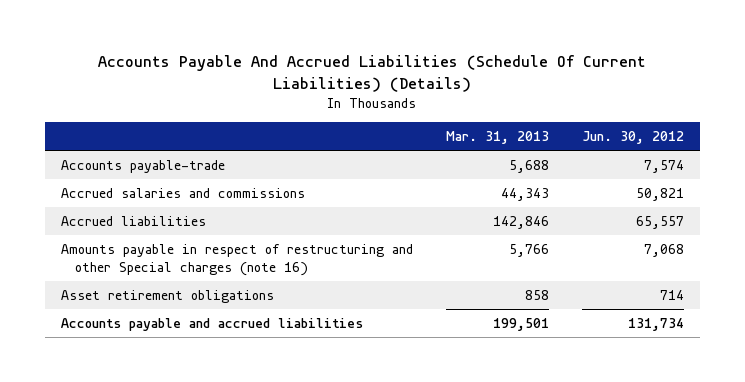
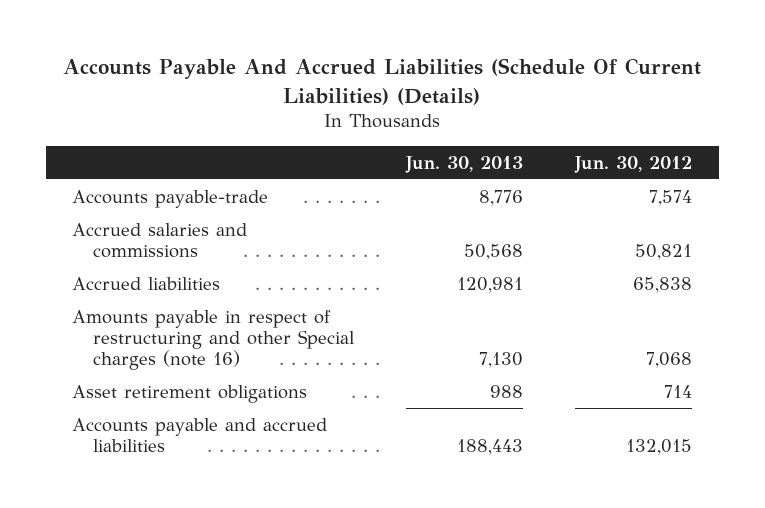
- | Mar. 31, 2013 | Jun. 30, 2012
+ | Jun. 30, 2013 | Jun. 30, 2012
- Accrued liabilities | 142,846 | 65,557
+ Accrued liabilities | 120,981 | 65,838
- Accounts payable and accrued liabilities | 199,501 | 131,734
+ Accounts payable and accrued liabilities | 188,443 | 132,015

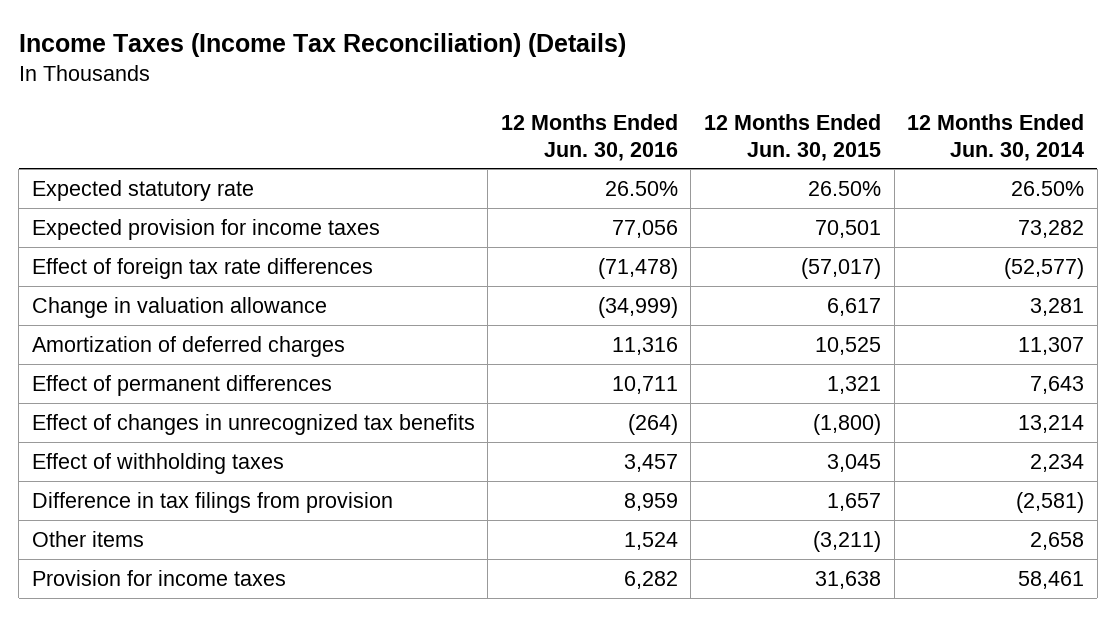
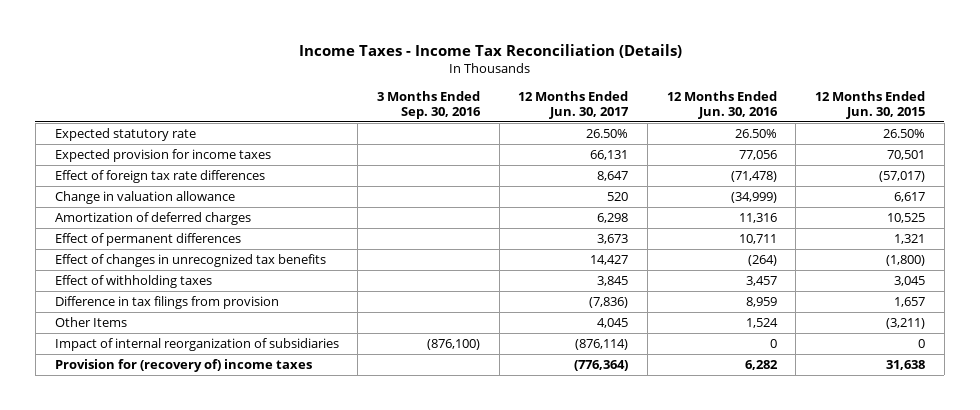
- Income Taxes (Income Tax Reconciliation) (Details)
+ Income Taxes - Income Tax Reconciliation (Details)
- | 12 Months Ended Jun. 30, 2016 | 12 Months Ended Jun. 30, 2015 | 12 Months Ended Jun. 30, 2014
+ | 3 Months Ended Sep. 30, 2016 | 12 Months Ended Jun. 30, 2017 | 12 Months Ended Jun. 30, 2016 | 12 Months Ended Jun. 30, 2015
- Other items | 1,524 | (3,211) | 2,658
- Provision for income taxes | 6,282 | 31,638 | 58,461
+ Other Items | | 4,045 | 1,524 | (3,211)
+ Impact of internal reorganization of subsidiaries | (876,100) | (876,114) | 0 | 0
+ Provision for (recovery of) income taxes | | (776,364) | 6,282 | 31,638

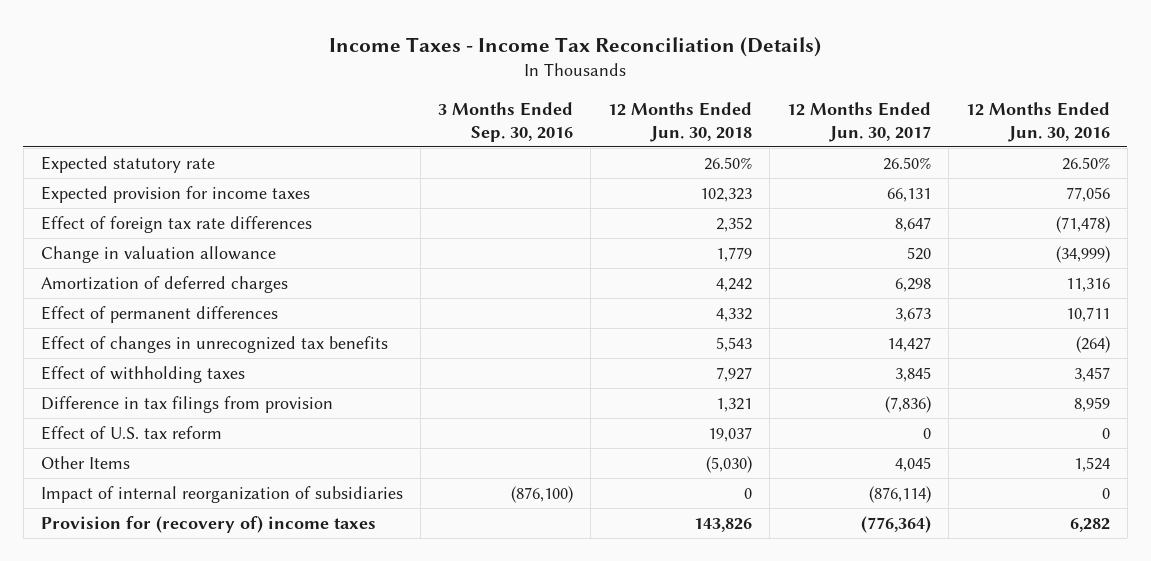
- | 3 Months Ended Sep. 30, 2016 | 12 Months Ended Jun. 30, 2017 | 12 Months Ended Jun. 30, 2016 | 12 Months Ended Jun. 30, 2015
+ | 3 Months Ended Sep. 30, 2016 | 12 Months Ended Jun. 30, 2018 | 12 Months Ended Jun. 30, 2017 | 12 Months Ended Jun. 30, 2016
+ Effect of U.S. tax reform | | 19,037 | 0 | 0

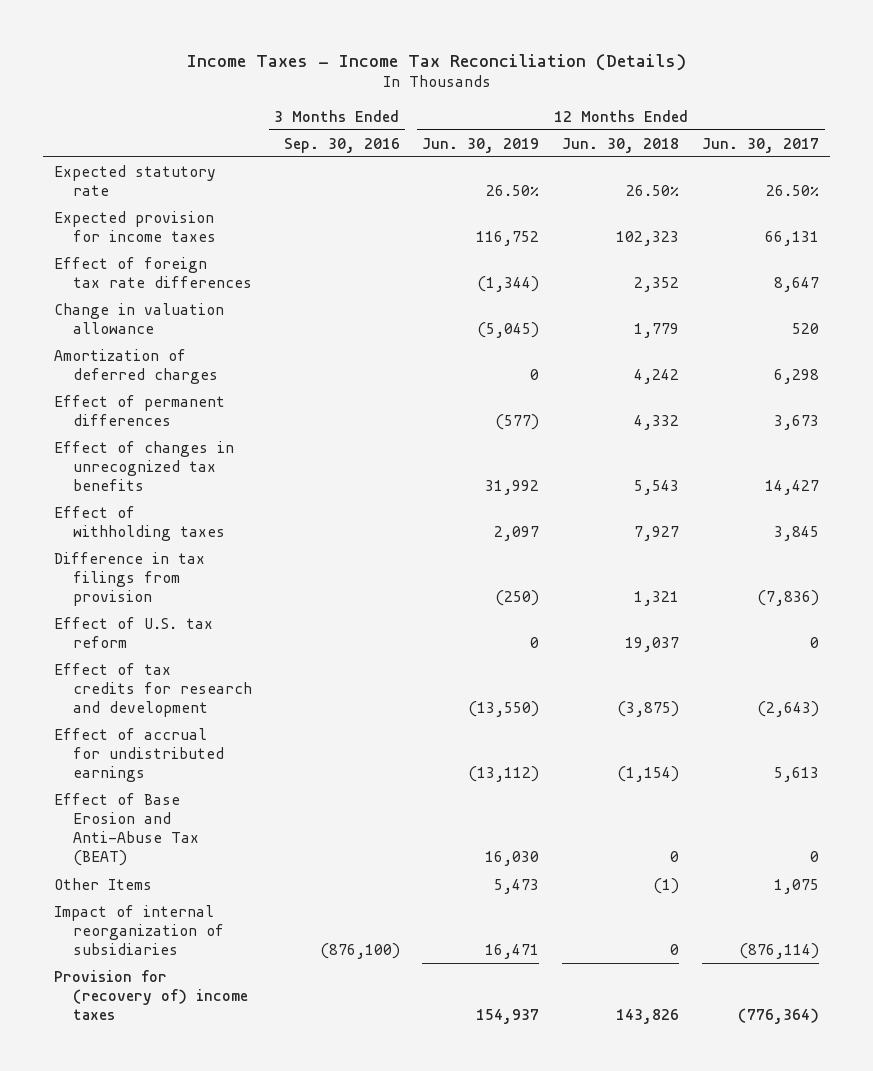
- | 3 Months Ended Sep. 30, 2016 | 12 Months Ended Jun. 30, 2018 | 12 Months Ended Jun. 30, 2017 | 12 Months Ended Jun. 30, 2016
+ | 3 Months Ended Sep. 30, 2016 | 12 Months Ended Jun. 30, 2019 | 12 Months Ended Jun. 30, 2018 | 12 Months Ended Jun. 30, 2017
- Other Items | | (5,030) | 4,045 | 1,524
+ Effect of tax credits for research and development | | (13,550) | (3,875) | (2,643)
+ Effect of accrual for undistributed earnings | | (13,112) | (1,154) | 5,613
+ Effect of Base Erosion and Anti-Abuse Tax (BEAT) | | 16,030 | 0 | 0
+ Other Items | | 5,473 | (1) | 1,075

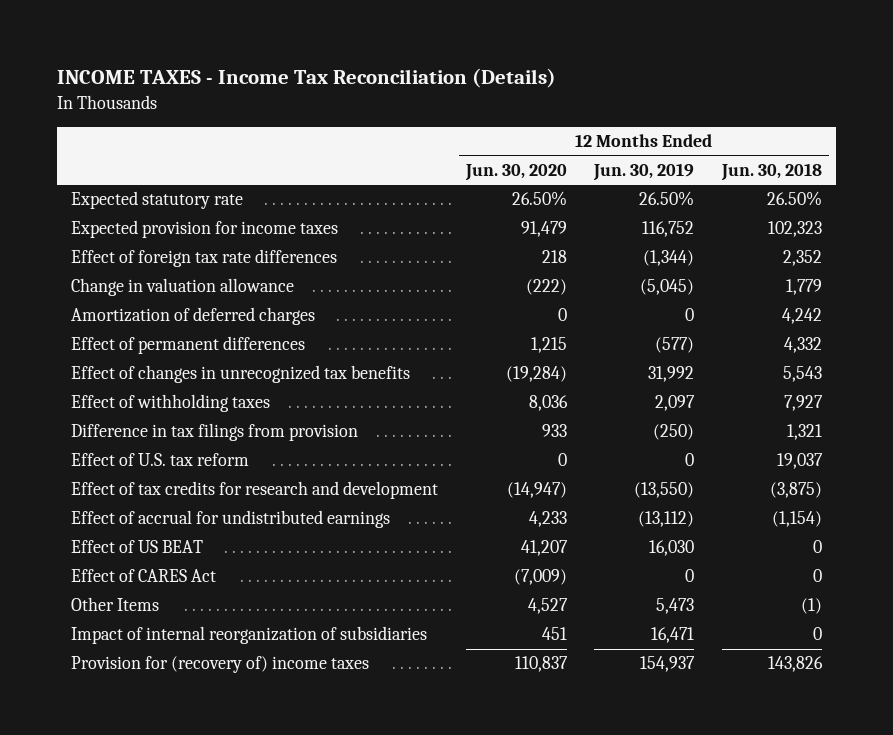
- Income Taxes - Income Tax Reconciliation (Details)
+ INCOME TAXES - Income Tax Reconciliation (Details)
- | 3 Months Ended Sep. 30, 2016 | 12 Months Ended Jun. 30, 2019 | 12 Months Ended Jun. 30, 2018 | 12 Months Ended Jun. 30, 2017
+ | 12 Months Ended Jun. 30, 2020 | 12 Months Ended Jun. 30, 2019 | 12 Months Ended Jun. 30, 2018
- Effect of Base Erosion and Anti-Abuse Tax (BEAT) | | 16,030 | 0 | 0
+ Effect of US BEAT | 41,207 | 16,030 | 0
+ Effect of CARES Act | (7,009) | 0 | 0

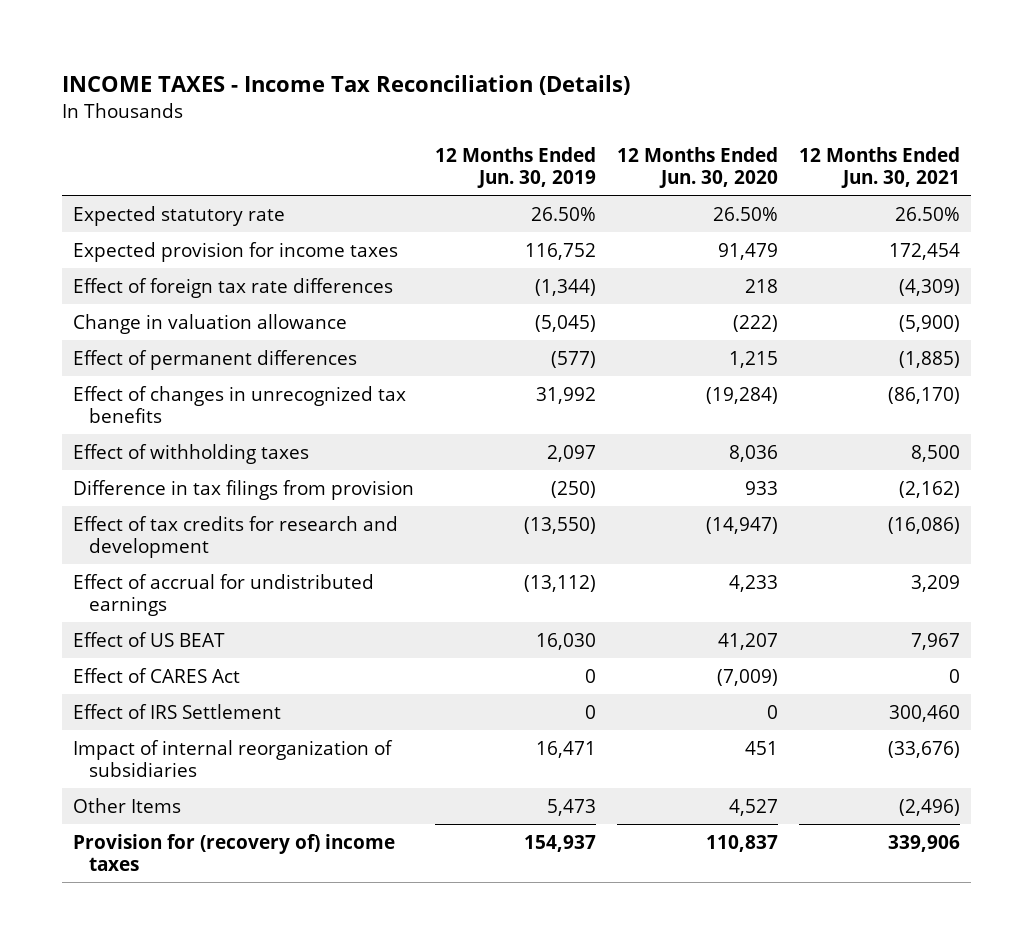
- | 12 Months Ended Jun. 30, 2020 | 12 Months Ended Jun. 30, 2019 | 12 Months Ended Jun. 30, 2018
+ | 12 Months Ended Jun. 30, 2019 | 12 Months Ended Jun. 30, 2020 | 12 Months Ended Jun. 30, 2021
- Amortization of deferred charges | 0 | 0 | 4,242
- Effect of U.S. tax reform | 0 | 0 | 19,037
+ Effect of IRS Settlement | 0 | 0 | 300,460
moved down: Other Items | 5,473 | 4,527 | (2,496)

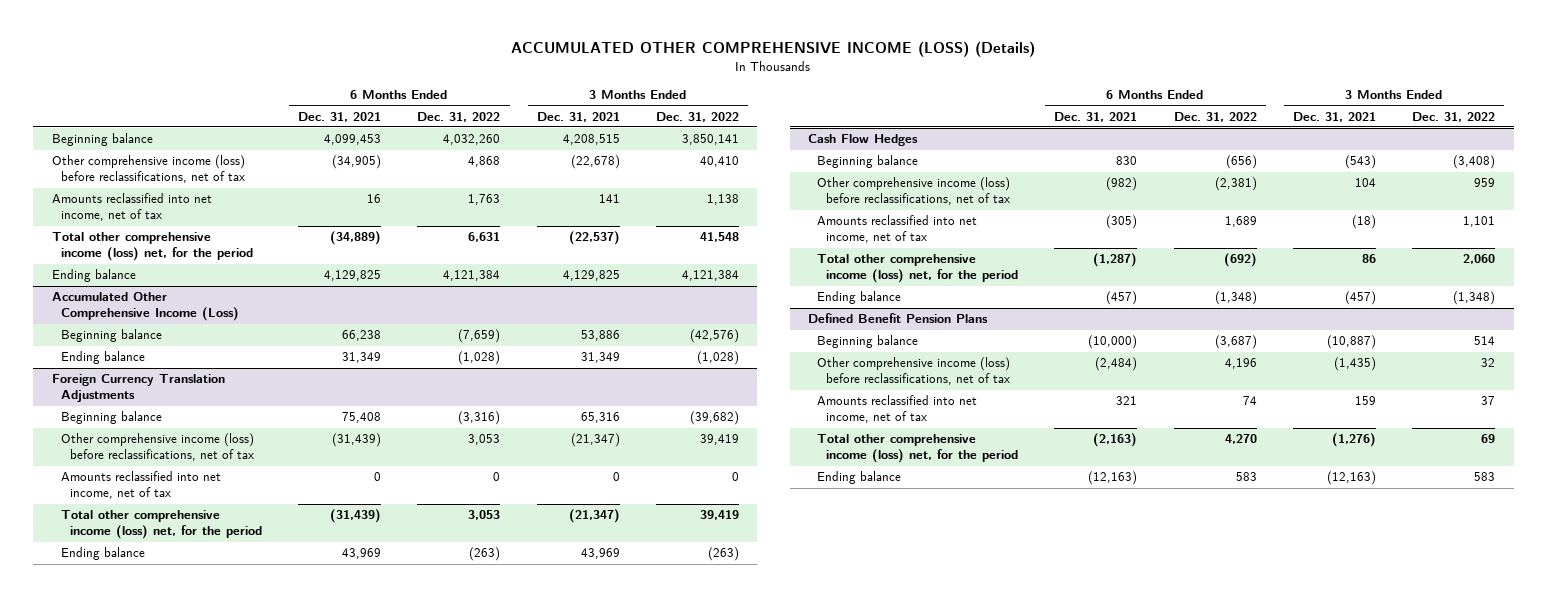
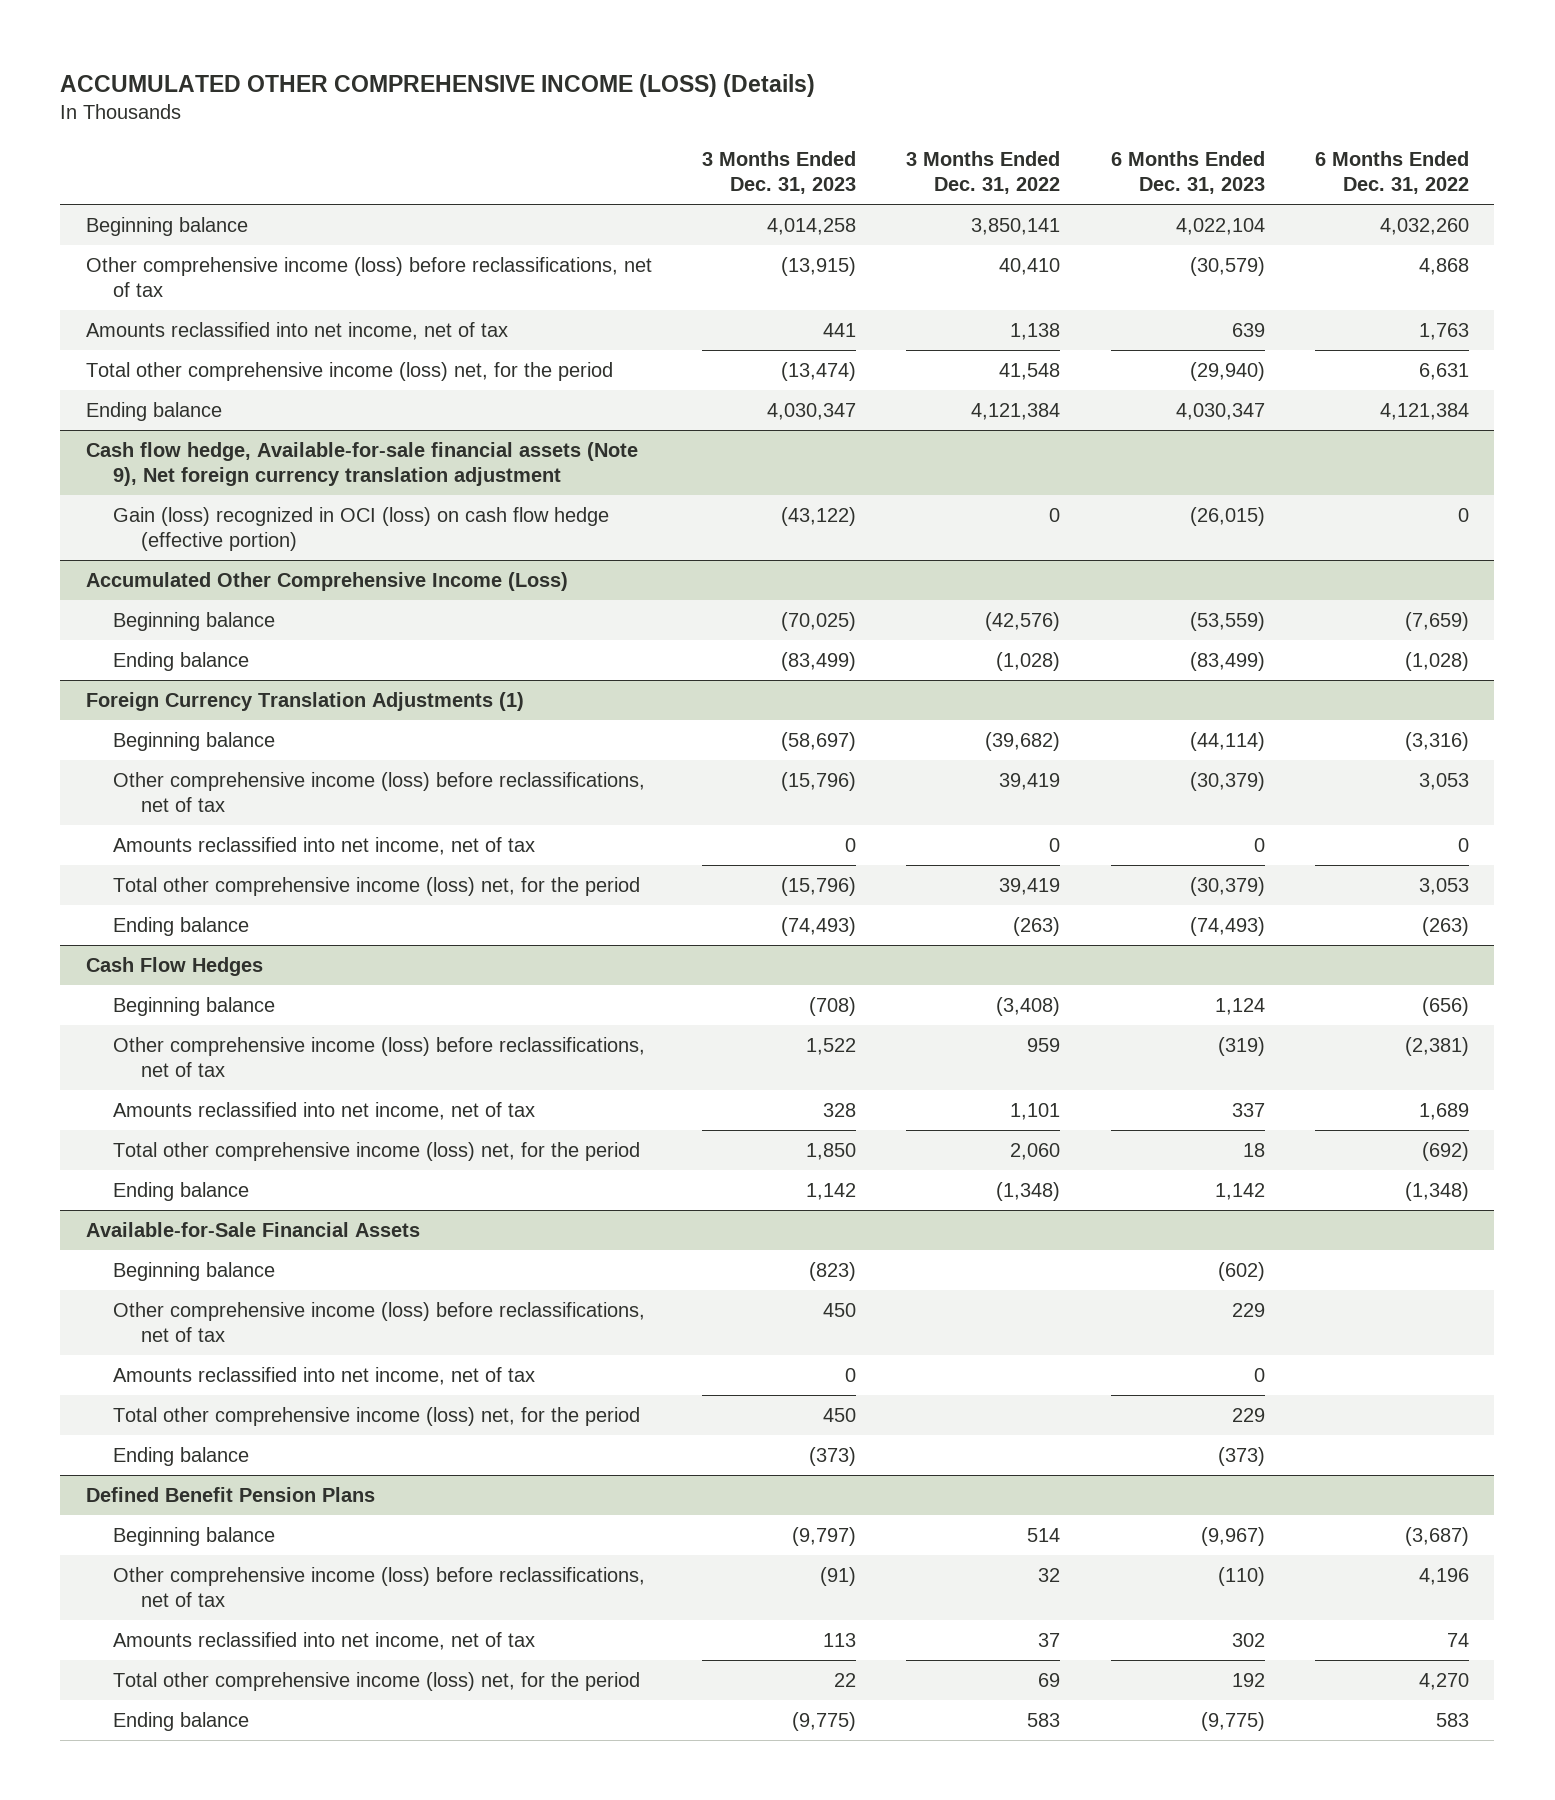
- | 6 Months Ended Dec. 31, 2021 | 6 Months Ended Dec. 31, 2022 | 3 Months Ended Dec. 31, 2021 | 3 Months Ended Dec. 31, 2022
+ | 3 Months Ended Dec. 31, 2023 | 3 Months Ended Dec. 31, 2022 | 6 Months Ended Dec. 31, 2023 | 6 Months Ended Dec. 31, 2022
+ Cash flow hedge, Available-for-sale financial assets (Note 9), Net foreign currency translation adjustment
+ Gain (loss) recognized in OCI (loss) on cash flow hedge (effective portion) | (43,122) | 0 | (26,015) | 0
- Foreign Currency Translation Adjustments
+ Foreign Currency Translation Adjustments (1)
+ Available-for-Sale Financial Assets
+ Beginning balance | (823) | | (602) |
+ Other comprehensive income (loss) before reclassifications, net of tax | 450 | | 229 |
+ Amounts reclassified into net income, net of tax | 0 | | 0 |
+ Total other comprehensive income (loss) net, for the period | 450 | | 229 |
+ Ending balance | (373) | | (373) |

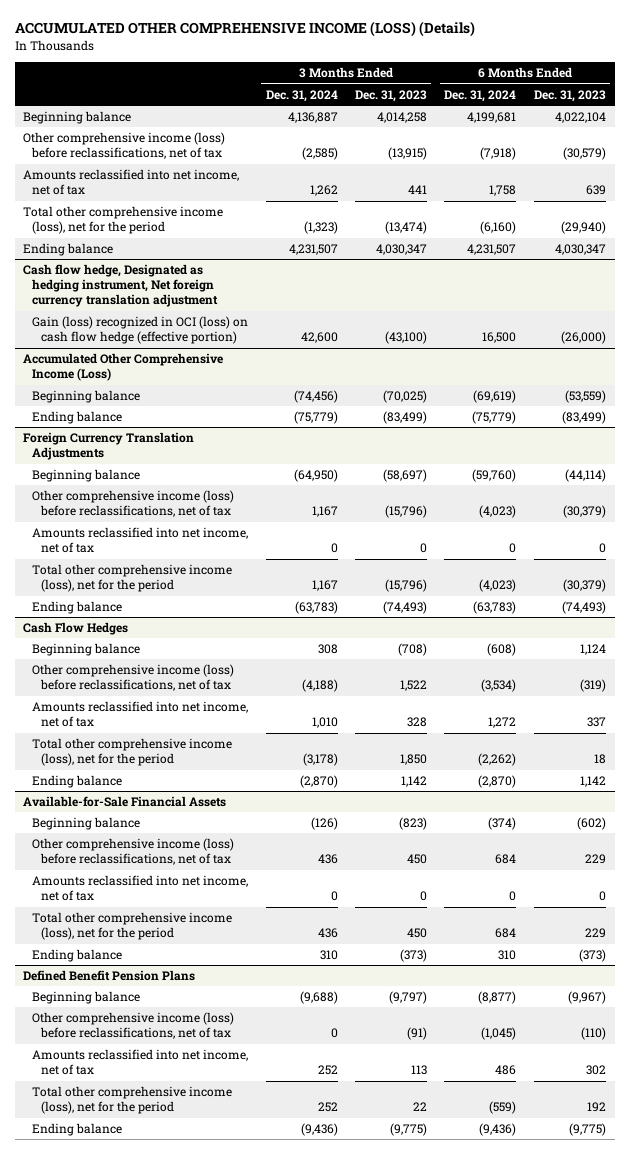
- | 3 Months Ended Dec. 31, 2023 | 3 Months Ended Dec. 31, 2022 | 6 Months Ended Dec. 31, 2023 | 6 Months Ended Dec. 31, 2022
+ | 3 Months Ended Dec. 31, 2024 | 3 Months Ended Dec. 31, 2023 | 6 Months Ended Dec. 31, 2024 | 6 Months Ended Dec. 31, 2023
- Total other comprehensive income (loss) net, for the period | (13,474) | 41,548 | (29,940) | 6,631
+ Total other comprehensive income (loss), net for the period | (1,323) | (13,474) | (6,160) | (29,940)
- Cash flow hedge, Available-for-sale financial assets (Note 9), Net foreign currency translation adjustment
- Gain (loss) recognized in OCI (loss) on cash flow hedge (effective portion) | (43,122) | 0 | (26,015) | 0
+ Cash flow hedge, Designated as hedging instrument, Net foreign currency translation adjustment
+ Gain (loss) recognized in OCI (loss) on cash flow hedge (effective portion) | 42,600 | (43,100) | 16,500 | (26,000)
- Foreign Currency Translation Adjustments (1)
+ Foreign Currency Translation Adjustments
- Total other comprehensive income (loss) net, for the period | (15,796) | 39,419 | (30,379) | 3,053
+ Total other comprehensive income (loss), net for the period | 1,167 | (15,796) | (4,023) | (30,379)
@ Cash Flow Hedges
- Total other comprehensive income (loss) net, for the period | 1,850 | 2,060 | 18 | (692)
+ Total other comprehensive income (loss), net for the period | (3,178) | 1,850 | (2,262) | 18
@ Available-for-Sale Financial Assets
- Total other comprehensive income (loss) net, for the period | 450 | | 229 |
+ Total other comprehensive income (loss), net for the period | 436 | 450 | 684 | 229
@ Defined Benefit Pension Plans
- Total other comprehensive income (loss) net, for the period | 22 | 69 | 192 | 4,270
+ Total other comprehensive income (loss), net for the period | 252 | 22 | (559) | 192

